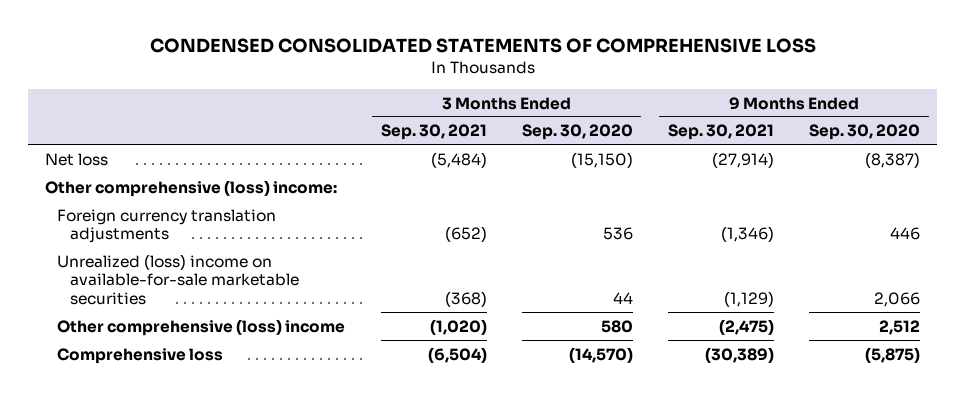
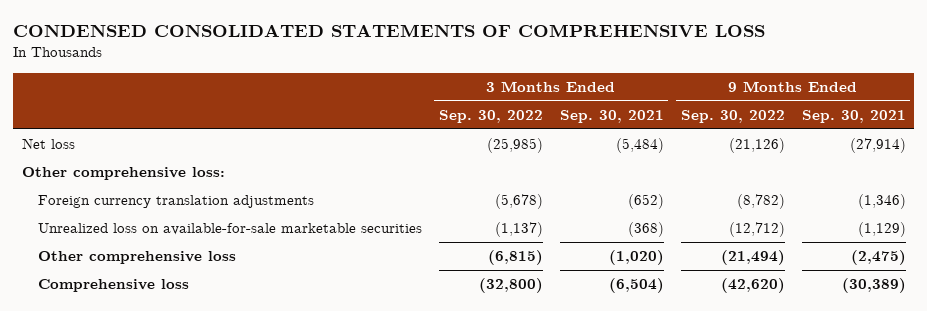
- | 3 Months Ended Sep. 30, 2021 | 3 Months Ended Sep. 30, 2020 | 9 Months Ended Sep. 30, 2021 | 9 Months Ended Sep. 30, 2020
+ | 3 Months Ended Sep. 30, 2022 | 3 Months Ended Sep. 30, 2021 | 9 Months Ended Sep. 30, 2022 | 9 Months Ended Sep. 30, 2021
- Other comprehensive (loss) income:
+ Other comprehensive loss:
- Unrealized (loss) income on available-for-sale marketable securities | (368) | 44 | (1,129) | 2,066
- Other comprehensive (loss) income | (1,020) | 580 | (2,475) | 2,512
+ Unrealized loss on available-for-sale marketable securities | (1,137) | (368) | (12,712) | (1,129)
+ Other comprehensive loss | (6,815) | (1,020) | (21,494) | (2,475)

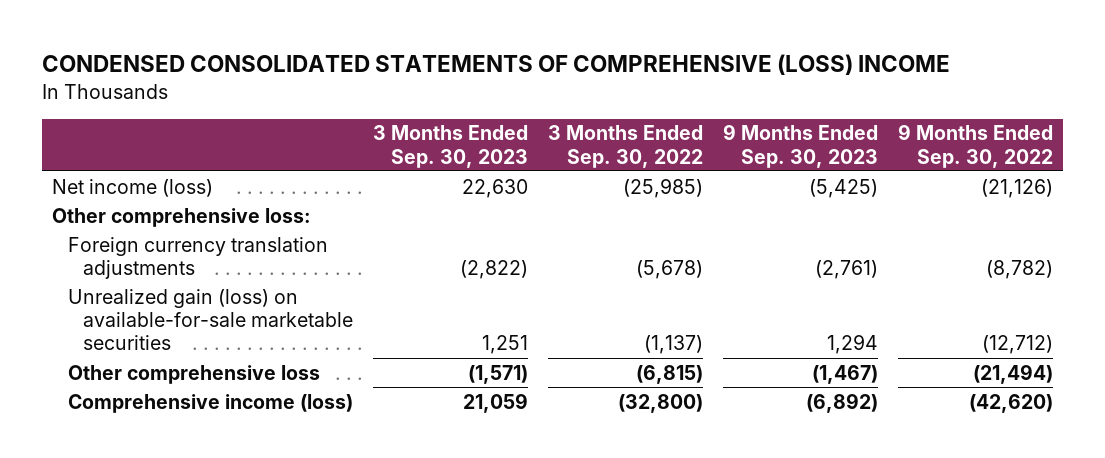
- CONDENSED CONSOLIDATED STATEMENTS OF COMPREHENSIVE LOSS
+ CONDENSED CONSOLIDATED STATEMENTS OF COMPREHENSIVE (LOSS) INCOME
- | 3 Months Ended Sep. 30, 2022 | 3 Months Ended Sep. 30, 2021 | 9 Months Ended Sep. 30, 2022 | 9 Months Ended Sep. 30, 2021
+ | 3 Months Ended Sep. 30, 2023 | 3 Months Ended Sep. 30, 2022 | 9 Months Ended Sep. 30, 2023 | 9 Months Ended Sep. 30, 2022
- Net loss | (25,985) | (5,484) | (21,126) | (27,914)
+ Net income (loss) | 22,630 | (25,985) | (5,425) | (21,126)
- Unrealized loss on available-for-sale marketable securities | (1,137) | (368) | (12,712) | (1,129)
+ Unrealized gain (loss) on available-for-sale marketable securities | 1,251 | (1,137) | 1,294 | (12,712)
- Comprehensive loss | (32,800) | (6,504) | (42,620) | (30,389)
+ Comprehensive income (loss) | 21,059 | (32,800) | (6,892) | (42,620)

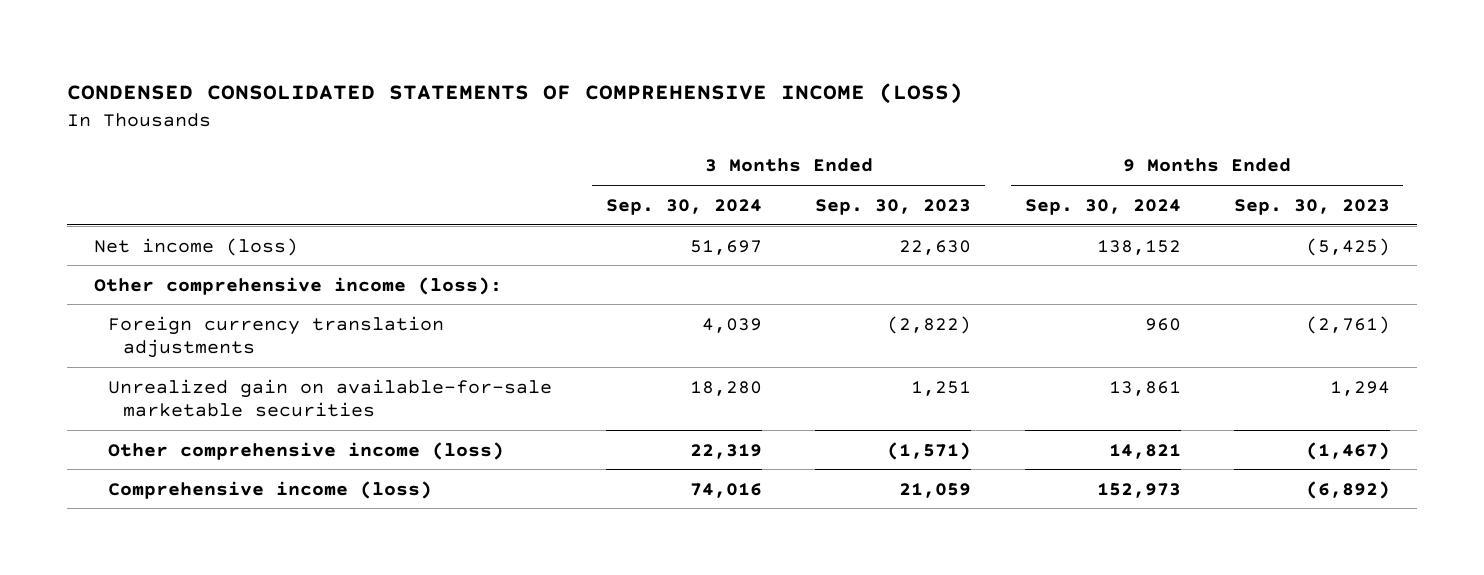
- CONDENSED CONSOLIDATED STATEMENTS OF COMPREHENSIVE (LOSS) INCOME
+ CONDENSED CONSOLIDATED STATEMENTS OF COMPREHENSIVE INCOME (LOSS)
- | 3 Months Ended Sep. 30, 2023 | 3 Months Ended Sep. 30, 2022 | 9 Months Ended Sep. 30, 2023 | 9 Months Ended Sep. 30, 2022
+ | 3 Months Ended Sep. 30, 2024 | 3 Months Ended Sep. 30, 2023 | 9 Months Ended Sep. 30, 2024 | 9 Months Ended Sep. 30, 2023
- Other comprehensive loss:
+ Other comprehensive income (loss):
- Unrealized gain (loss) on available-for-sale marketable securities | 1,251 | (1,137) | 1,294 | (12,712)
- Other comprehensive loss | (1,571) | (6,815) | (1,467) | (21,494)
+ Unrealized gain on available-for-sale marketable securities | 18,280 | 1,251 | 13,861 | 1,294
+ Other comprehensive income (loss) | 22,319 | (1,571) | 14,821 | (1,467)

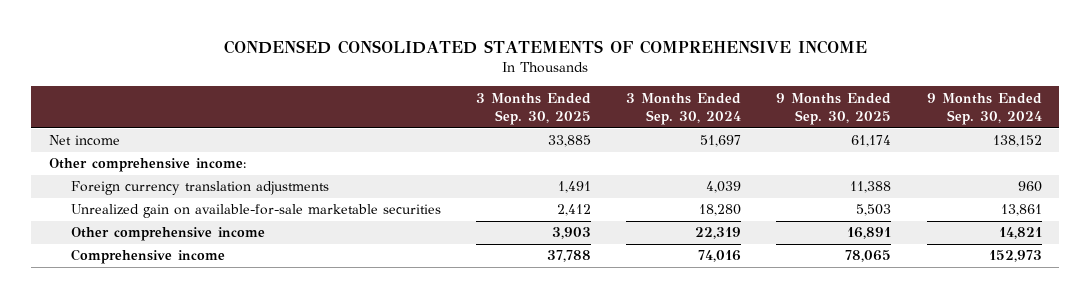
- CONDENSED CONSOLIDATED STATEMENTS OF COMPREHENSIVE INCOME (LOSS)
+ CONDENSED CONSOLIDATED STATEMENTS OF COMPREHENSIVE INCOME
- | 3 Months Ended Sep. 30, 2024 | 3 Months Ended Sep. 30, 2023 | 9 Months Ended Sep. 30, 2024 | 9 Months Ended Sep. 30, 2023
+ | 3 Months Ended Sep. 30, 2025 | 3 Months Ended Sep. 30, 2024 | 9 Months Ended Sep. 30, 2025 | 9 Months Ended Sep. 30, 2024
- Net income (loss) | 51,697 | 22,630 | 138,152 | (5,425)
- Other comprehensive income (loss):
+ Net income | 33,885 | 51,697 | 61,174 | 138,152
+ Other comprehensive income:
- Other comprehensive income (loss) | 22,319 | (1,571) | 14,821 | (1,467)
- Comprehensive income (loss) | 74,016 | 21,059 | 152,973 | (6,892)
+ Other comprehensive income | 3,903 | 22,319 | 16,891 | 14,821
+ Comprehensive income | 37,788 | 74,016 | 78,065 | 152,973

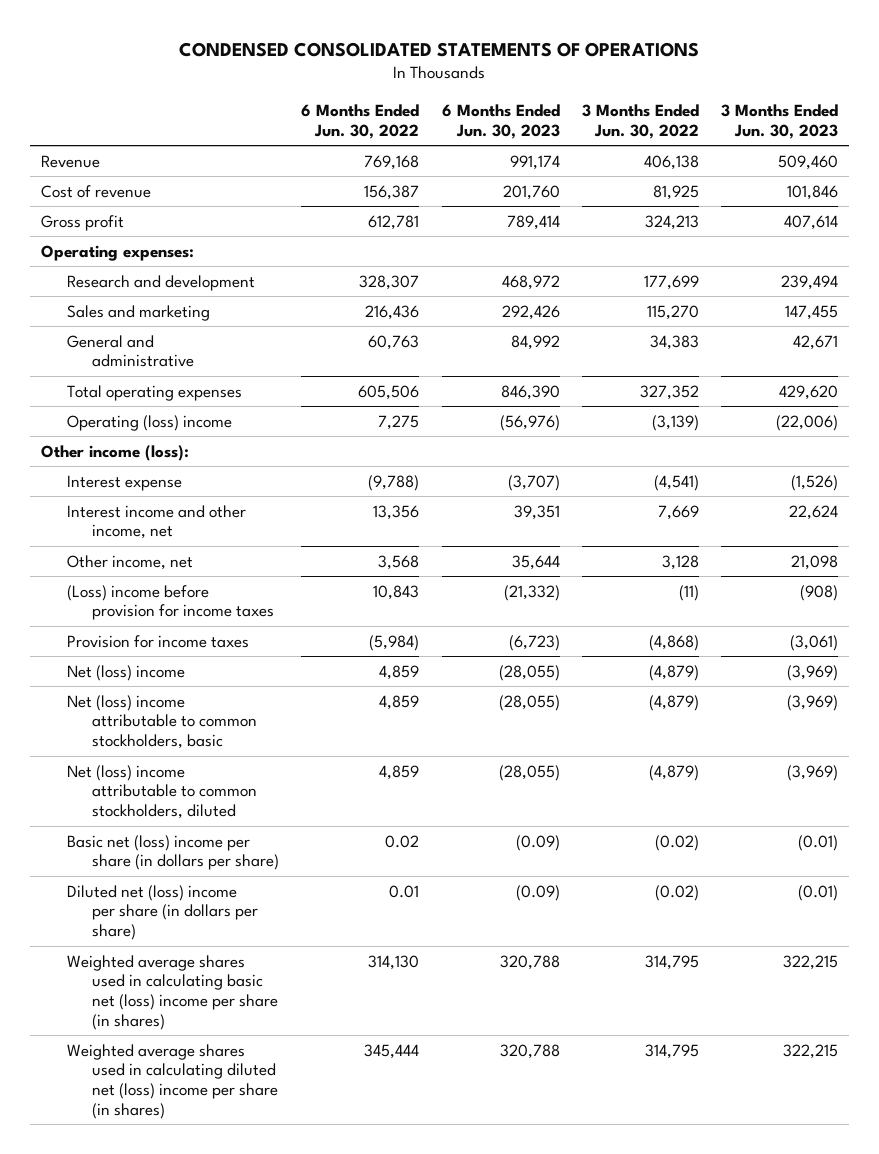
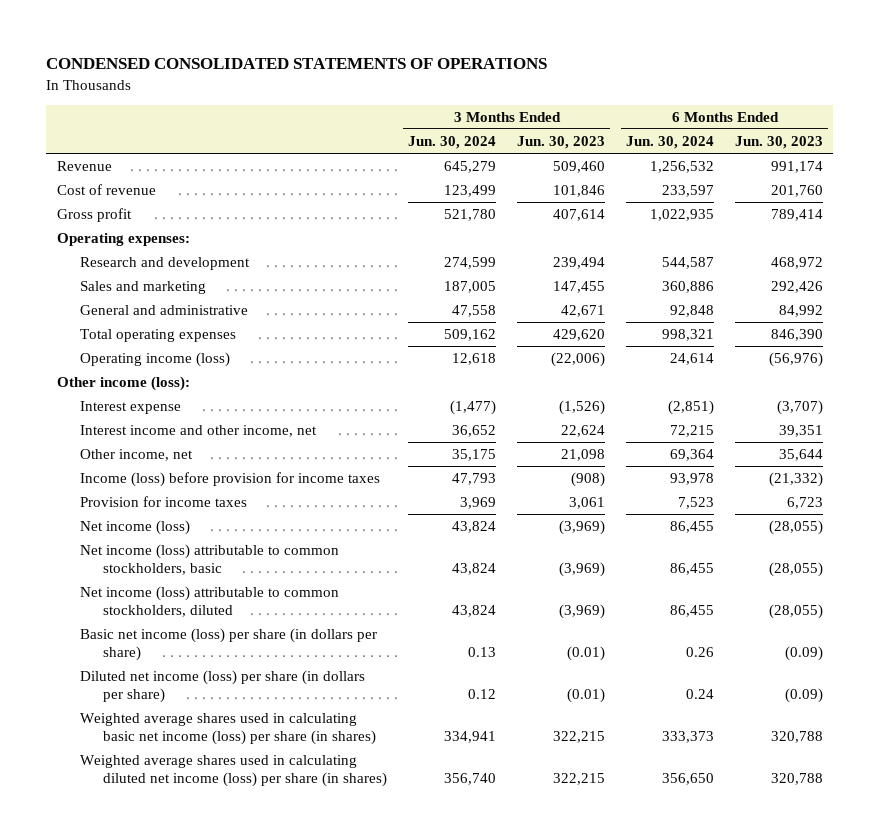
- | 6 Months Ended Jun. 30, 2022 | 6 Months Ended Jun. 30, 2023 | 3 Months Ended Jun. 30, 2022 | 3 Months Ended Jun. 30, 2023
+ | 3 Months Ended Jun. 30, 2024 | 3 Months Ended Jun. 30, 2023 | 6 Months Ended Jun. 30, 2024 | 6 Months Ended Jun. 30, 2023
- Operating (loss) income | 7,275 | (56,976) | (3,139) | (22,006)
+ Operating income (loss) | 12,618 | (22,006) | 24,614 | (56,976)
- (Loss) income before provision for income taxes | 10,843 | (21,332) | (11) | (908)
- Provision for income taxes | (5,984) | (6,723) | (4,868) | (3,061)
- Net (loss) income | 4,859 | (28,055) | (4,879) | (3,969)
- Net (loss) income attributable to common stockholders, basic | 4,859 | (28,055) | (4,879) | (3,969)
- Net (loss) income attributable to common stockholders, diluted | 4,859 | (28,055) | (4,879) | (3,969)
- Basic net (loss) income per share (in dollars per share) | 0.02 | (0.09) | (0.02) | (0.01)
- Diluted net (loss) income per share (in dollars per share) | 0.01 | (0.09) | (0.02) | (0.01)
- Weighted average shares used in calculating basic net (loss) income per share (in shares) | 314,130 | 320,788 | 314,795 | 322,215
- Weighted average shares used in calculating diluted net (loss) income per share (in shares) | 345,444 | 320,788 | 314,795 | 322,215
+ Income (loss) before provision for income taxes | 47,793 | (908) | 93,978 | (21,332)
+ Provision for income taxes | 3,969 | 3,061 | 7,523 | 6,723
+ Net income (loss) | 43,824 | (3,969) | 86,455 | (28,055)
+ Net income (loss) attributable to common stockholders, basic | 43,824 | (3,969) | 86,455 | (28,055)
+ Net income (loss) attributable to common stockholders, diluted | 43,824 | (3,969) | 86,455 | (28,055)
+ Basic net income (loss) per share (in dollars per share) | 0.13 | (0.01) | 0.26 | (0.09)
+ Diluted net income (loss) per share (in dollars per share) | 0.12 | (0.01) | 0.24 | (0.09)
+ Weighted average shares used in calculating basic net income (loss) per share (in shares) | 334,941 | 322,215 | 333,373 | 320,788
+ Weighted average shares used in calculating diluted net income (loss) per share (in shares) | 356,740 | 322,215 | 356,650 | 320,788

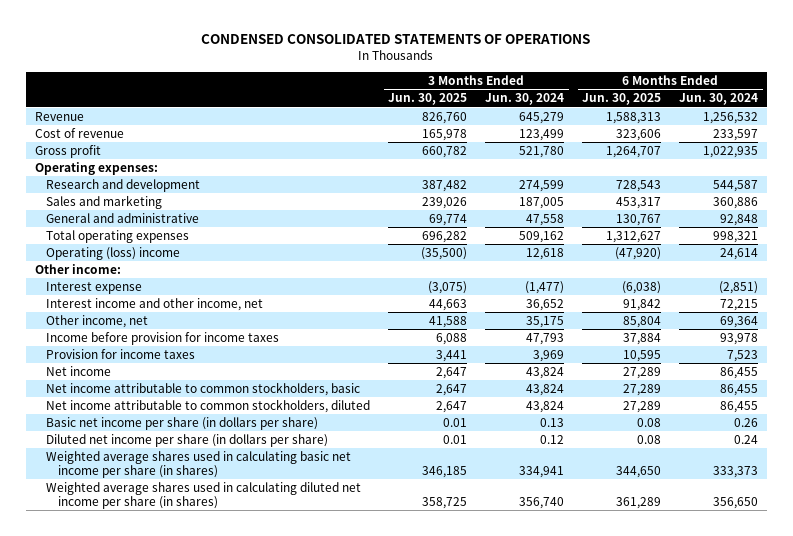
- | 3 Months Ended Jun. 30, 2024 | 3 Months Ended Jun. 30, 2023 | 6 Months Ended Jun. 30, 2024 | 6 Months Ended Jun. 30, 2023
+ | 3 Months Ended Jun. 30, 2025 | 3 Months Ended Jun. 30, 2024 | 6 Months Ended Jun. 30, 2025 | 6 Months Ended Jun. 30, 2024
- Operating income (loss) | 12,618 | (22,006) | 24,614 | (56,976)
- Other income (loss):
+ Operating (loss) income | (35,500) | 12,618 | (47,920) | 24,614
+ Other income:
- Income (loss) before provision for income taxes | 47,793 | (908) | 93,978 | (21,332)
+ Income before provision for income taxes | 6,088 | 47,793 | 37,884 | 93,978
- Net income (loss) | 43,824 | (3,969) | 86,455 | (28,055)
- Net income (loss) attributable to common stockholders, basic | 43,824 | (3,969) | 86,455 | (28,055)
- Net income (loss) attributable to common stockholders, diluted | 43,824 | (3,969) | 86,455 | (28,055)
- Basic net income (loss) per share (in dollars per share) | 0.13 | (0.01) | 0.26 | (0.09)
- Diluted net income (loss) per share (in dollars per share) | 0.12 | (0.01) | 0.24 | (0.09)
- Weighted average shares used in calculating basic net income (loss) per share (in shares) | 334,941 | 322,215 | 333,373 | 320,788
- Weighted average shares used in calculating diluted net income (loss) per share (in shares) | 356,740 | 322,215 | 356,650 | 320,788
+ Net income | 2,647 | 43,824 | 27,289 | 86,455
+ Net income attributable to common stockholders, basic | 2,647 | 43,824 | 27,289 | 86,455
+ Net income attributable to common stockholders, diluted | 2,647 | 43,824 | 27,289 | 86,455
+ Basic net income per share (in dollars per share) | 0.01 | 0.13 | 0.08 | 0.26
+ Diluted net income per share (in dollars per share) | 0.01 | 0.12 | 0.08 | 0.24
+ Weighted average shares used in calculating basic net income per share (in shares) | 346,185 | 334,941 | 344,650 | 333,373
+ Weighted average shares used in calculating diluted net income per share (in shares) | 358,725 | 356,740 | 361,289 | 356,650

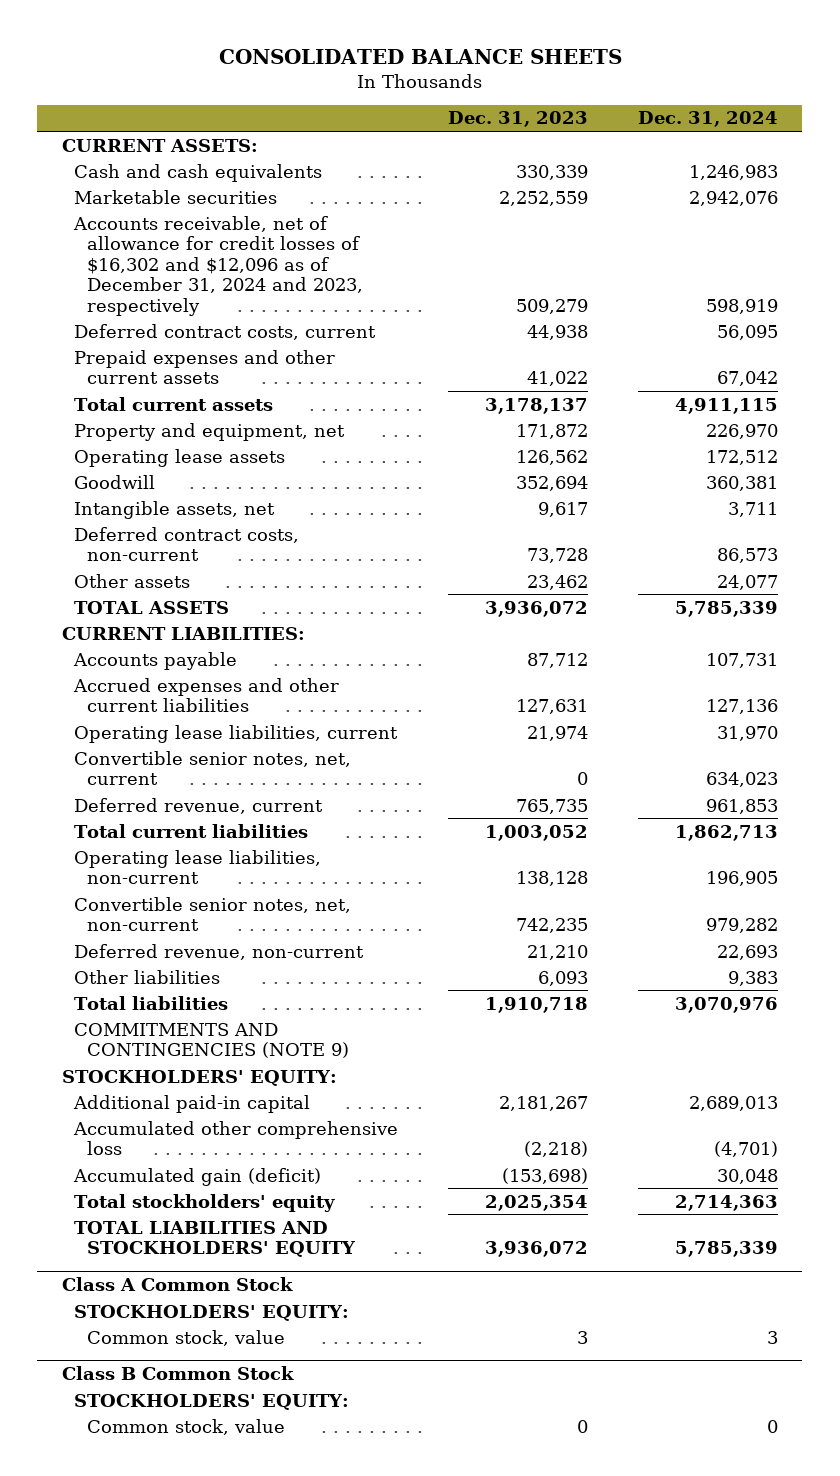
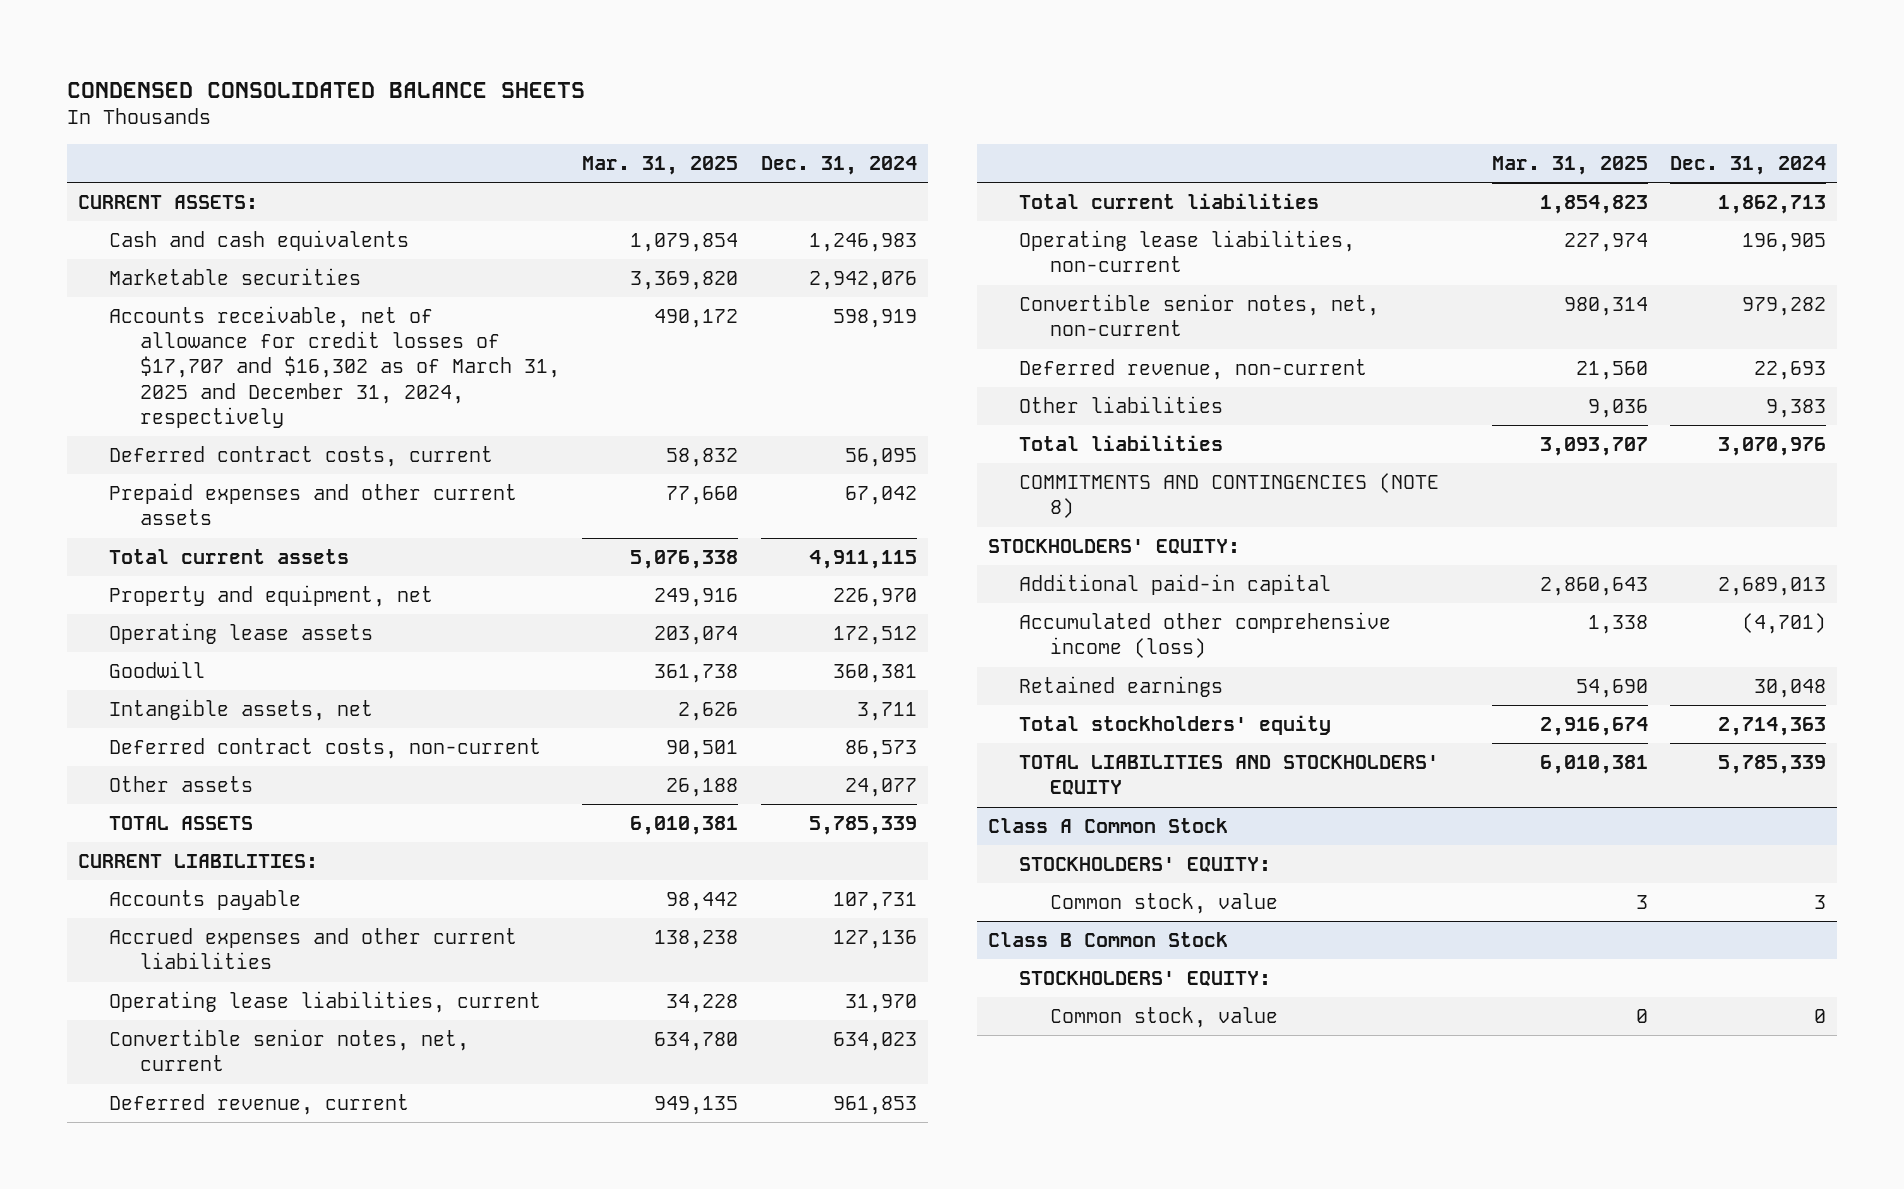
- CONSOLIDATED BALANCE SHEETS
+ CONDENSED CONSOLIDATED BALANCE SHEETS
- | Dec. 31, 2023 | Dec. 31, 2024
+ | Mar. 31, 2025 | Dec. 31, 2024
- Accounts receivable, net of allowance for credit losses of $16,302 and $12,096 as of December 31, 2024 and 2023, respectively | 509,279 | 598,919
+ Accounts receivable, net of allowance for credit losses of $17,707 and $16,302 as of March 31, 2025 and December 31, 2024, respectively | 490,172 | 598,919
- COMMITMENTS AND CONTINGENCIES (NOTE 9)
+ COMMITMENTS AND CONTINGENCIES (NOTE 8)
- Accumulated other comprehensive loss | (2,218) | (4,701)
- Accumulated gain (deficit) | (153,698) | 30,048
+ Accumulated other comprehensive income (loss) | 1,338 | (4,701)
+ Retained earnings | 54,690 | 30,048

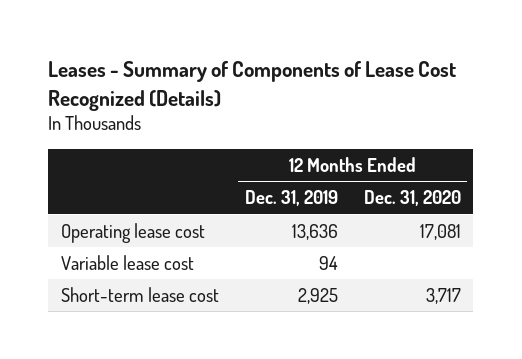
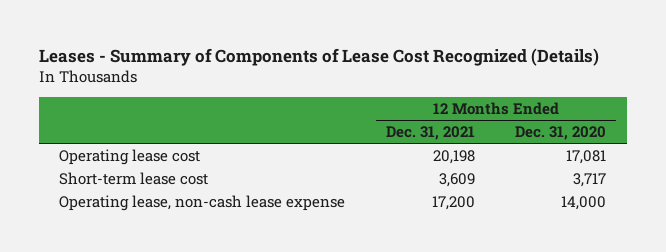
- | 12 Months Ended Dec. 31, 2019 | 12 Months Ended Dec. 31, 2020
+ | 12 Months Ended Dec. 31, 2021 | 12 Months Ended Dec. 31, 2020
- Variable lease cost | 94 |
+ Operating lease, non-cash lease expense | 17,200 | 14,000

